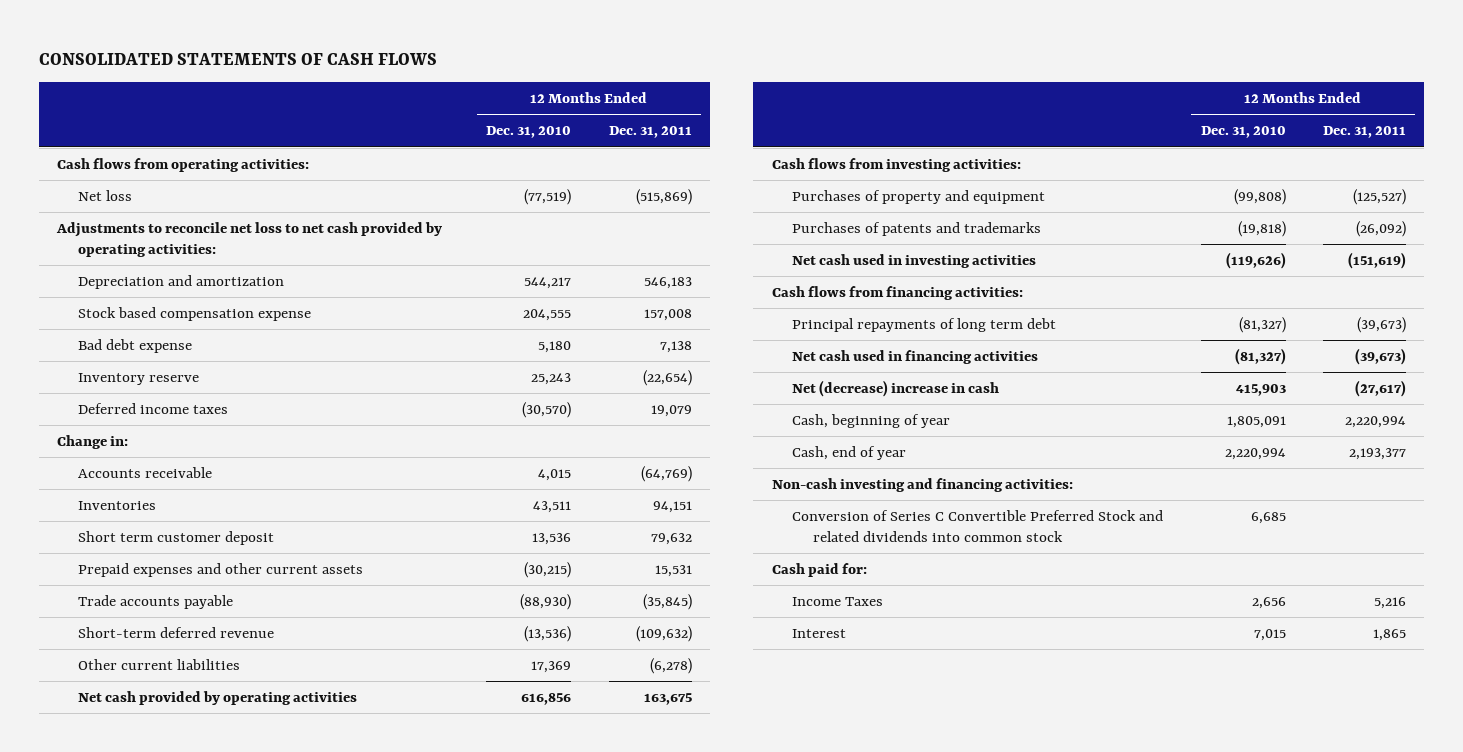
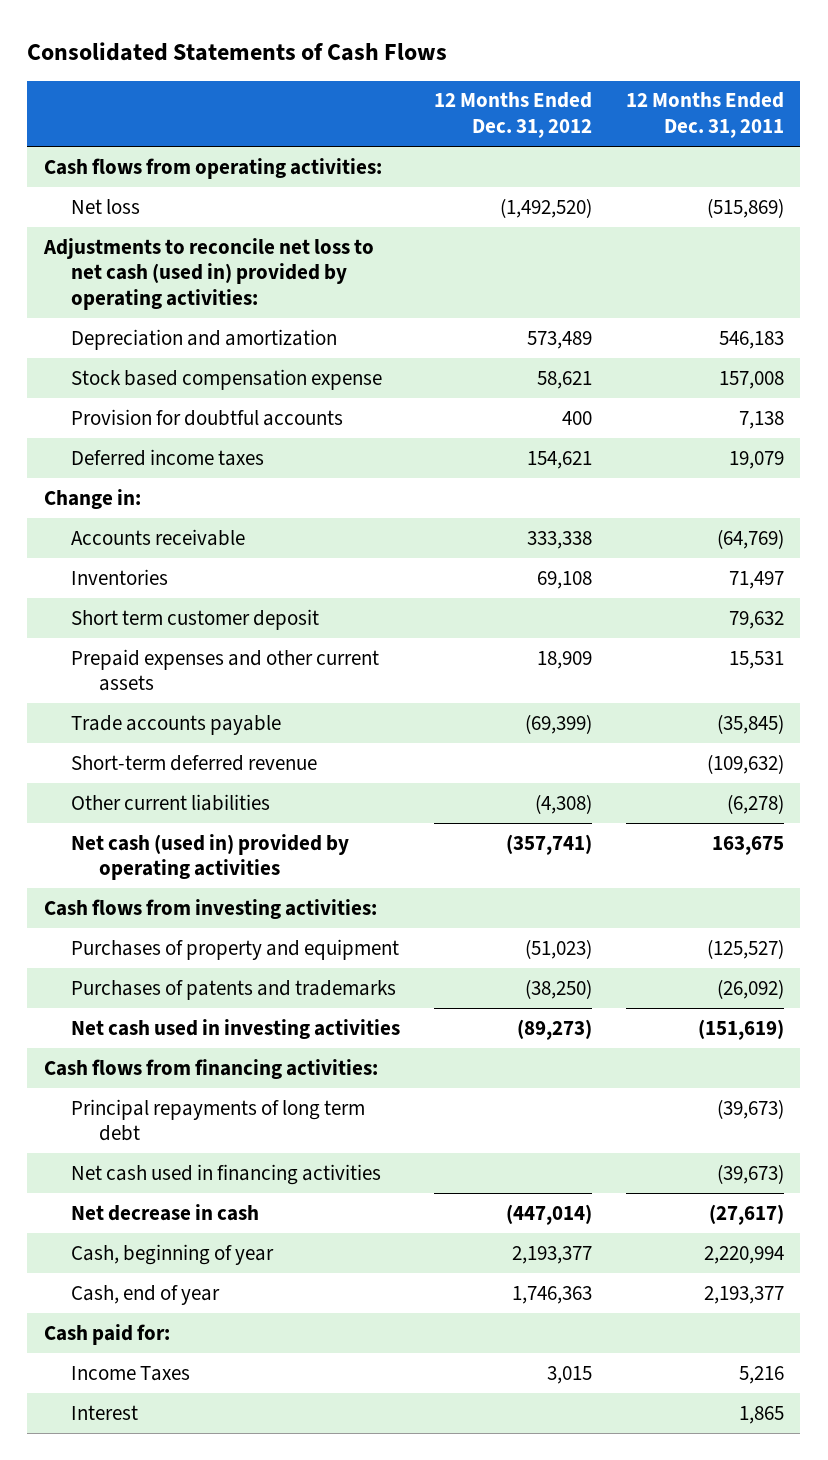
- CONSOLIDATED STATEMENTS OF CASH FLOWS
+ Consolidated Statements of Cash Flows
- | 12 Months Ended Dec. 31, 2010 | 12 Months Ended Dec. 31, 2011
+ | 12 Months Ended Dec. 31, 2012 | 12 Months Ended Dec. 31, 2011
- Adjustments to reconcile net loss to net cash provided by operating activities:
+ Adjustments to reconcile net loss to net cash (used in) provided by operating activities:
- Bad debt expense | 5,180 | 7,138
- Inventory reserve | 25,243 | (22,654)
+ Provision for doubtful accounts | 400 | 7,138
- Inventories | 43,511 | 94,151
+ Inventories | 69,108 | 71,497
- Net cash provided by operating activities | 616,856 | 163,675
+ Net cash (used in) provided by operating activities | (357,741) | 163,675
- Net (decrease) increase in cash | 415,903 | (27,617)
+ Net decrease in cash | (447,014) | (27,617)
- Non-cash investing and financing activities:
- Conversion of Series C Convertible Preferred Stock and related dividends into common stock | 6,685 |

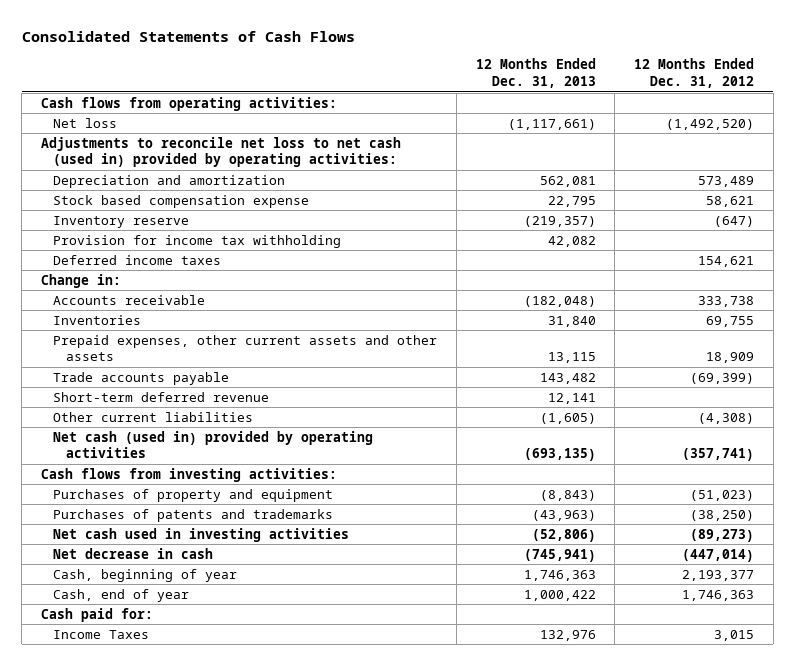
- | 12 Months Ended Dec. 31, 2012 | 12 Months Ended Dec. 31, 2011
+ | 12 Months Ended Dec. 31, 2013 | 12 Months Ended Dec. 31, 2012
- Provision for doubtful accounts | 400 | 7,138
+ Inventory reserve | (219,357) | (647)
+ Provision for income tax withholding | 42,082 |
- Accounts receivable | 333,338 | (64,769)
- Inventories | 69,108 | 71,497
- Short term customer deposit | | 79,632
- Prepaid expenses and other current assets | 18,909 | 15,531
+ Accounts receivable | (182,048) | 333,738
+ Inventories | 31,840 | 69,755
+ Prepaid expenses, other current assets and other assets | 13,115 | 18,909
- Cash flows from financing activities:
- Principal repayments of long term debt | | (39,673)
- Net cash used in financing activities | | (39,673)
- Interest | | 1,865

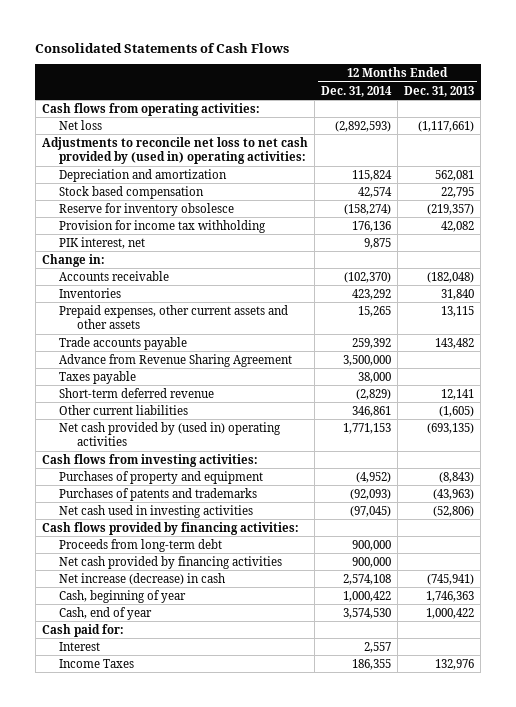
- | 12 Months Ended Dec. 31, 2013 | 12 Months Ended Dec. 31, 2012
+ | 12 Months Ended Dec. 31, 2014 | 12 Months Ended Dec. 31, 2013
- Adjustments to reconcile net loss to net cash (used in) provided by operating activities:
+ Adjustments to reconcile net loss to net cash provided by (used in) operating activities:
- Stock based compensation expense | 22,795 | 58,621
- Inventory reserve | (219,357) | (647)
+ Stock based compensation | 42,574 | 22,795
+ Reserve for inventory obsolesce | (158,274) | (219,357)
- Deferred income taxes | | 154,621
+ PIK interest, net | 9,875 |
+ Advance from Revenue Sharing Agreement | 3,500,000 |
+ Taxes payable | 38,000 |
- Net cash (used in) provided by operating activities | (693,135) | (357,741)
+ Net cash provided by (used in) operating activities | 1,771,153 | (693,135)
- Net decrease in cash | (745,941) | (447,014)
+ Cash flows provided by financing activities:
+ Proceeds from long-term debt | 900,000 |
+ Net cash provided by financing activities | 900,000 |
+ Net increase (decrease) in cash | 2,574,108 | (745,941)
+ Interest | 2,557 |

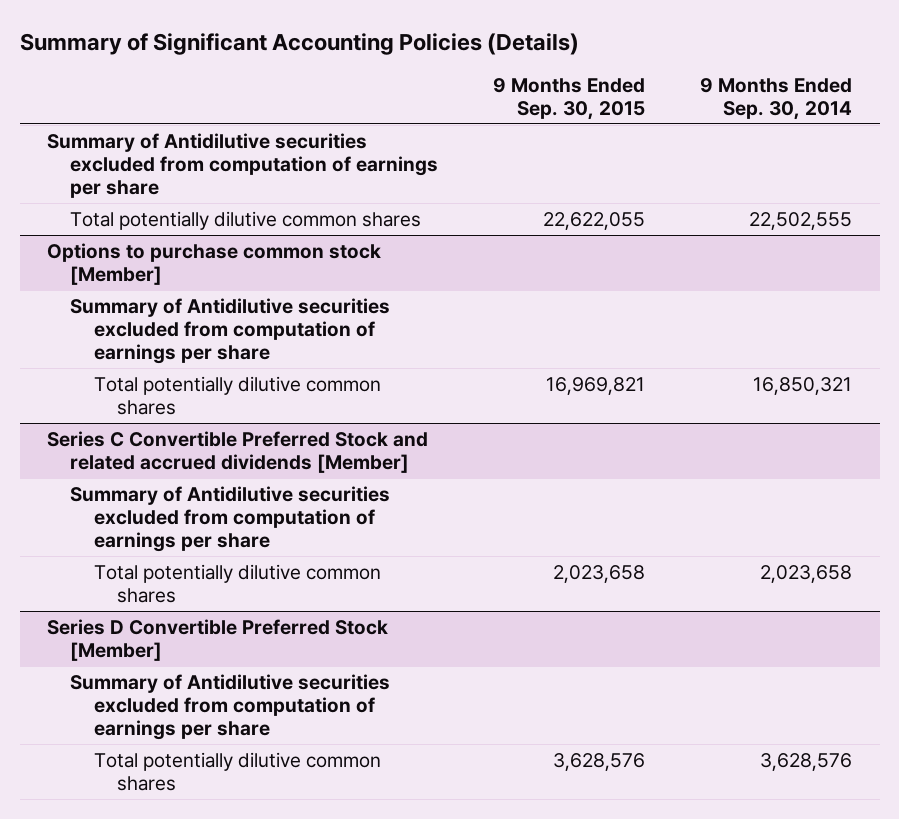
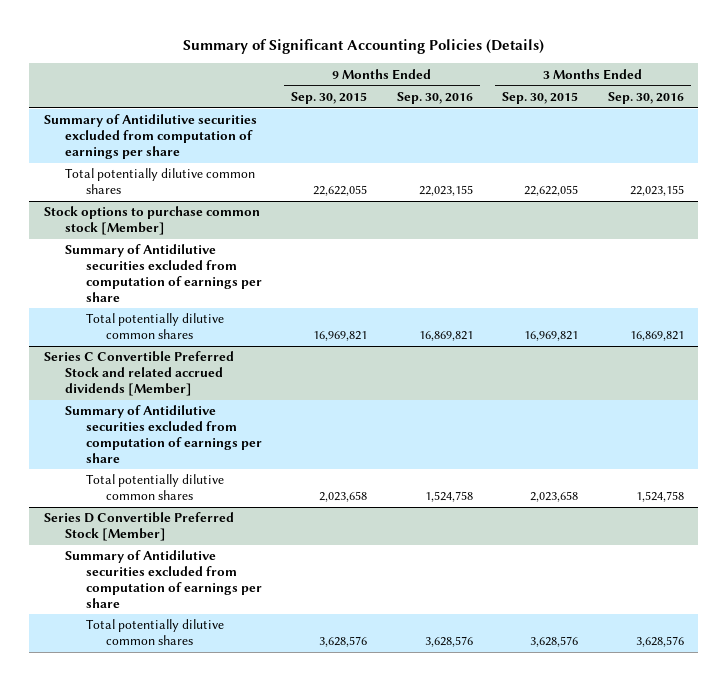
- | 9 Months Ended Sep. 30, 2015 | 9 Months Ended Sep. 30, 2014
+ | 9 Months Ended Sep. 30, 2015 | 9 Months Ended Sep. 30, 2016 | 3 Months Ended Sep. 30, 2015 | 3 Months Ended Sep. 30, 2016
- Options to purchase common stock [Member]
+ Stock options to purchase common stock [Member]

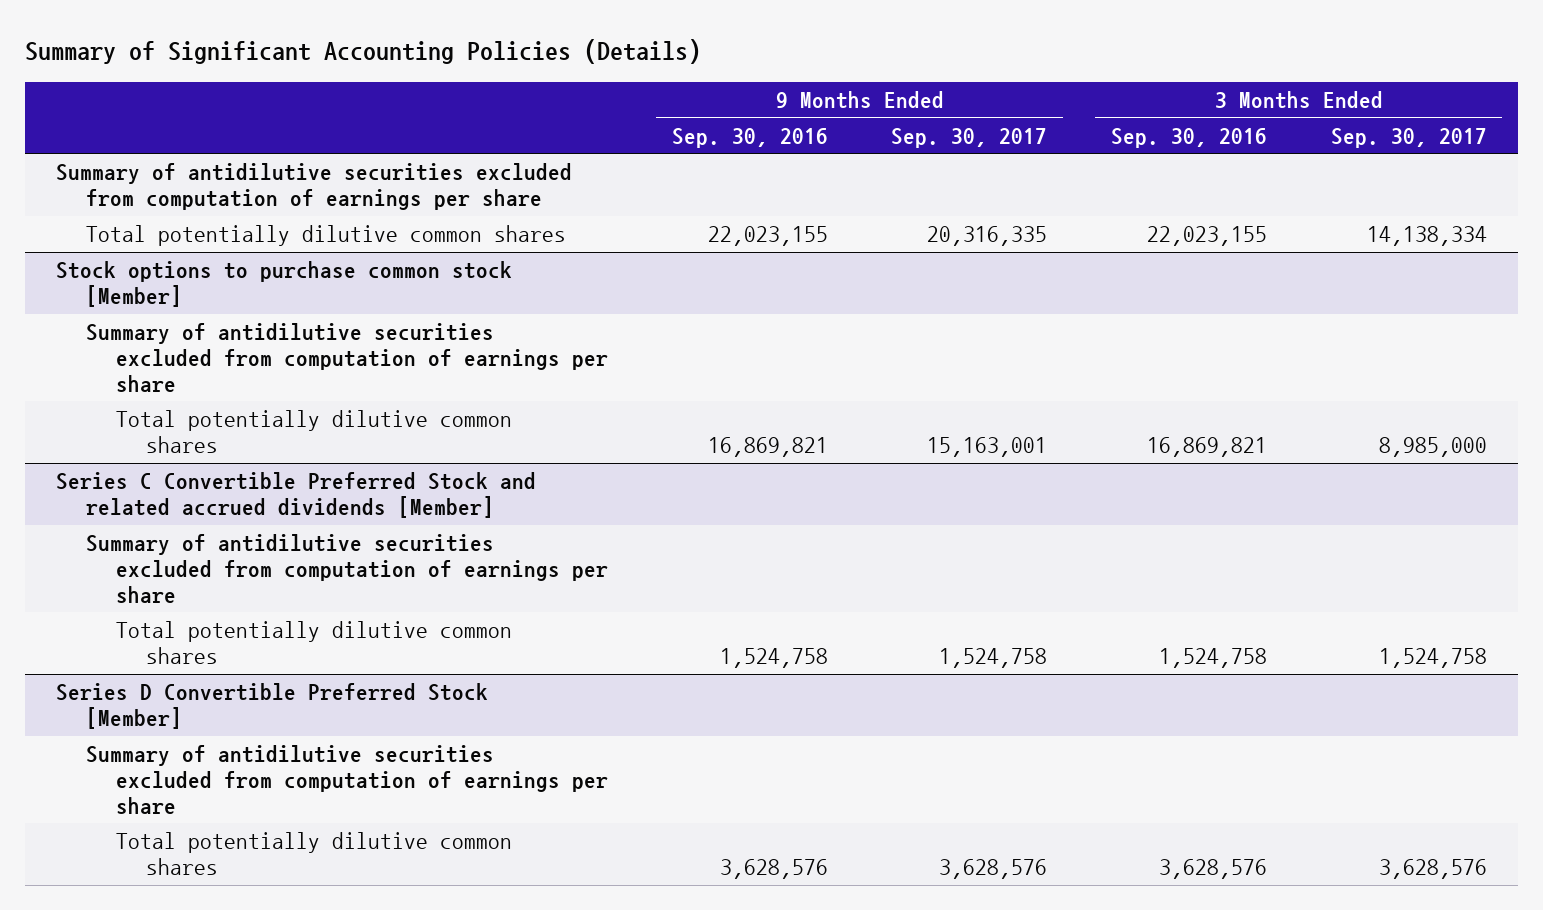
- | 9 Months Ended Sep. 30, 2015 | 9 Months Ended Sep. 30, 2016 | 3 Months Ended Sep. 30, 2015 | 3 Months Ended Sep. 30, 2016
+ | 9 Months Ended Sep. 30, 2016 | 9 Months Ended Sep. 30, 2017 | 3 Months Ended Sep. 30, 2016 | 3 Months Ended Sep. 30, 2017
- Summary of Antidilutive securities excluded from computation of earnings per share
+ Summary of antidilutive securities excluded from computation of earnings per share
@ Stock options to purchase common stock [Member]
- Summary of Antidilutive securities excluded from computation of earnings per share
+ Summary of antidilutive securities excluded from computation of earnings per share
@ Series C Convertible Preferred Stock and related accrued dividends [Member]
- Summary of Antidilutive securities excluded from computation of earnings per share
+ Summary of antidilutive securities excluded from computation of earnings per share
@ Series D Convertible Preferred Stock [Member]
- Summary of Antidilutive securities excluded from computation of earnings per share
+ Summary of antidilutive securities excluded from computation of earnings per share

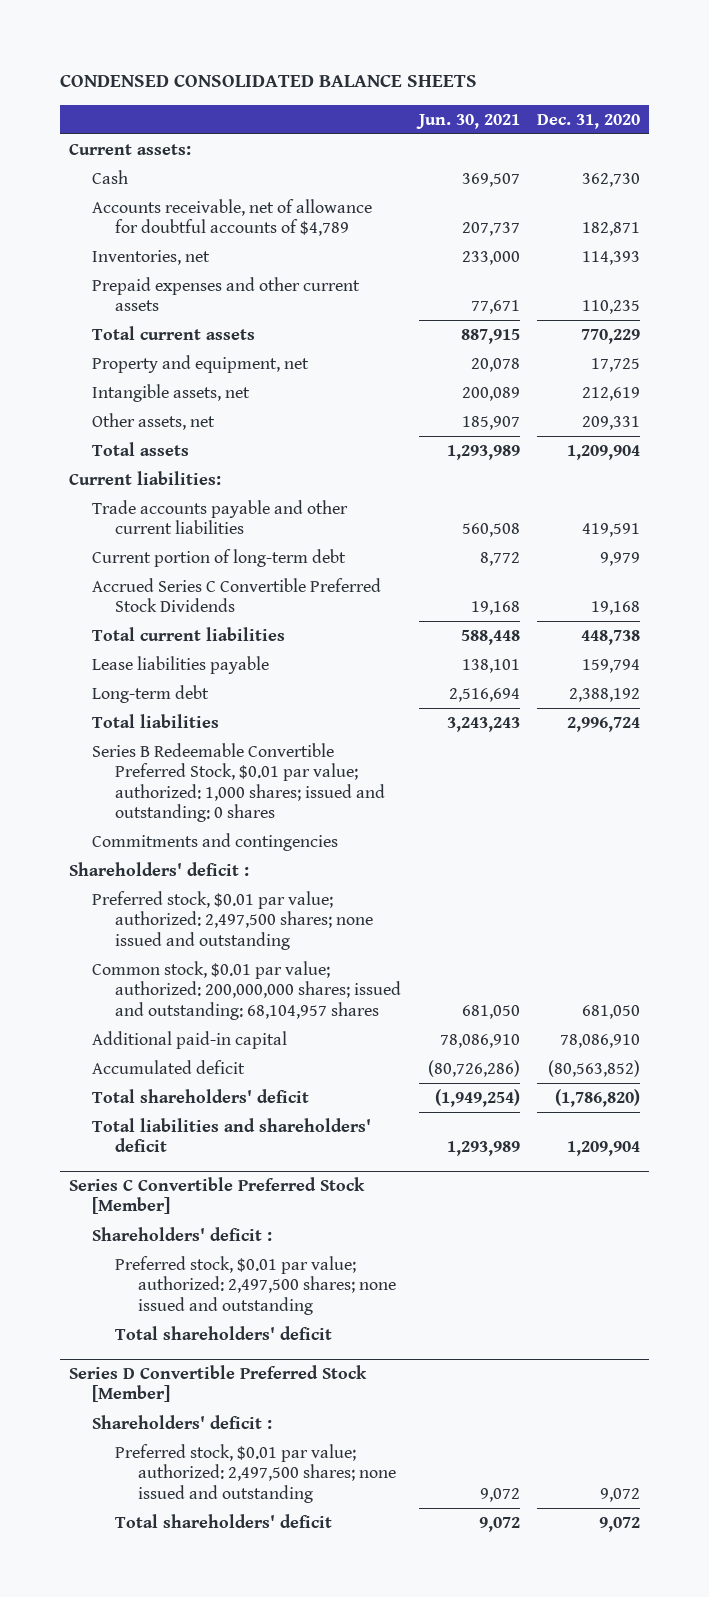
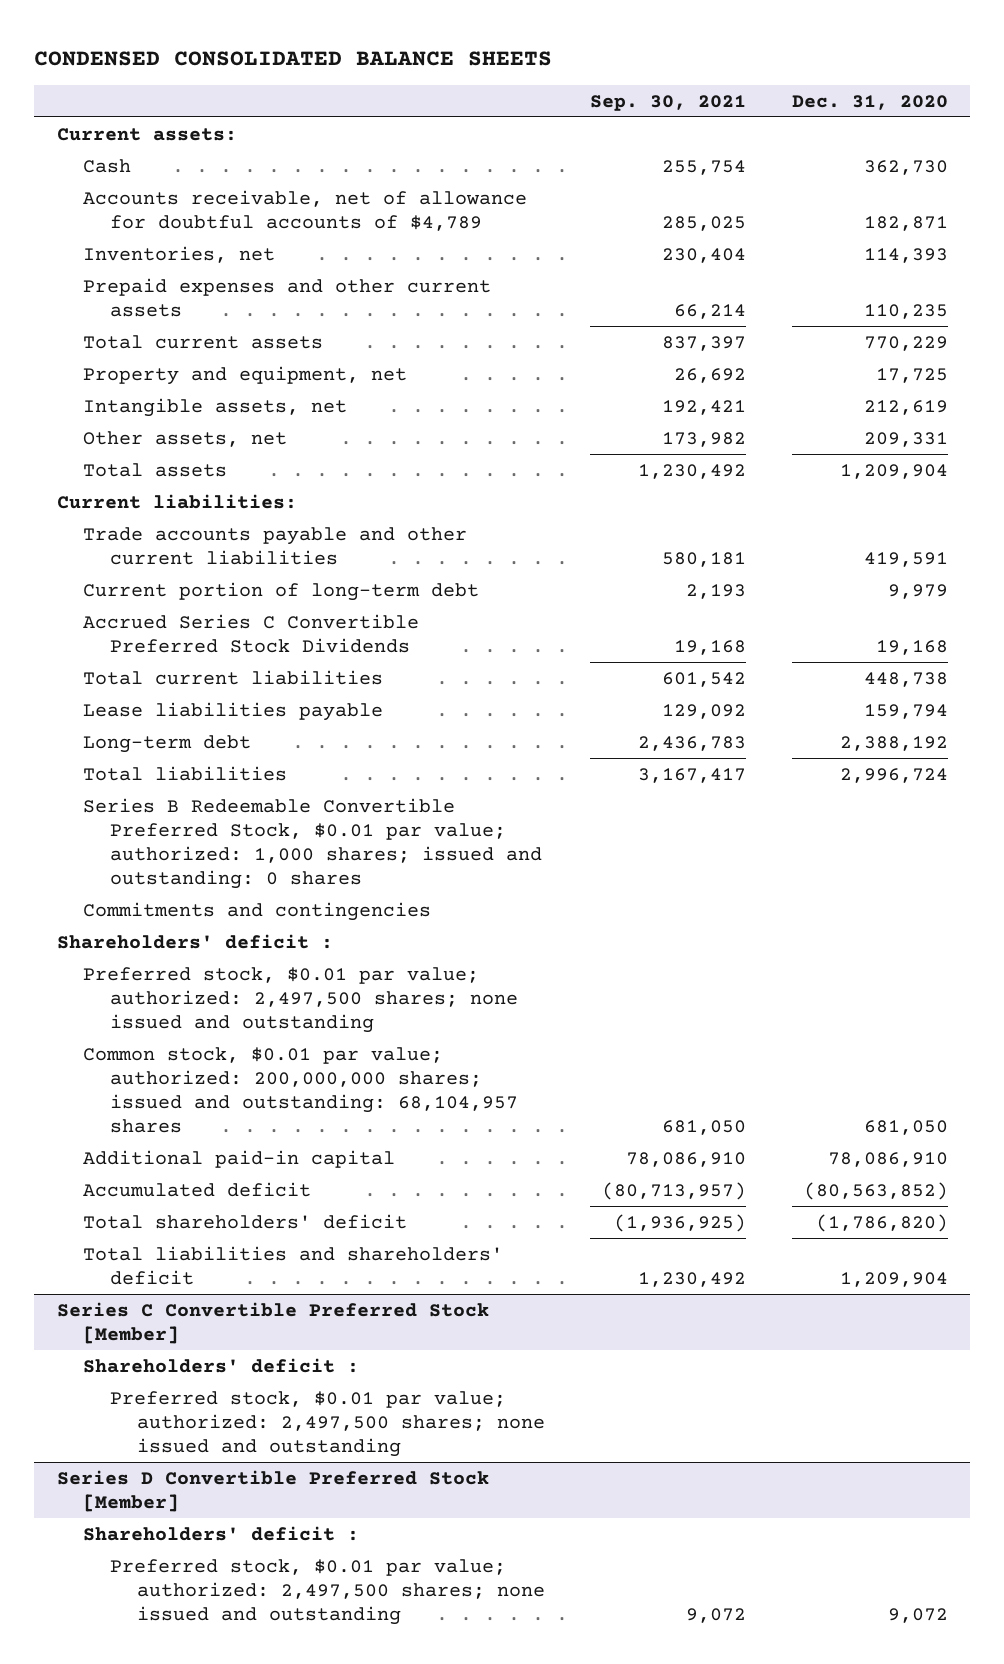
- | Jun. 30, 2021 | Dec. 31, 2020
+ | Sep. 30, 2021 | Dec. 31, 2020
@ Series C Convertible Preferred Stock [Member]
- Total shareholders' deficit
@ Series D Convertible Preferred Stock [Member]
- Total shareholders' deficit | 9,072 | 9,072

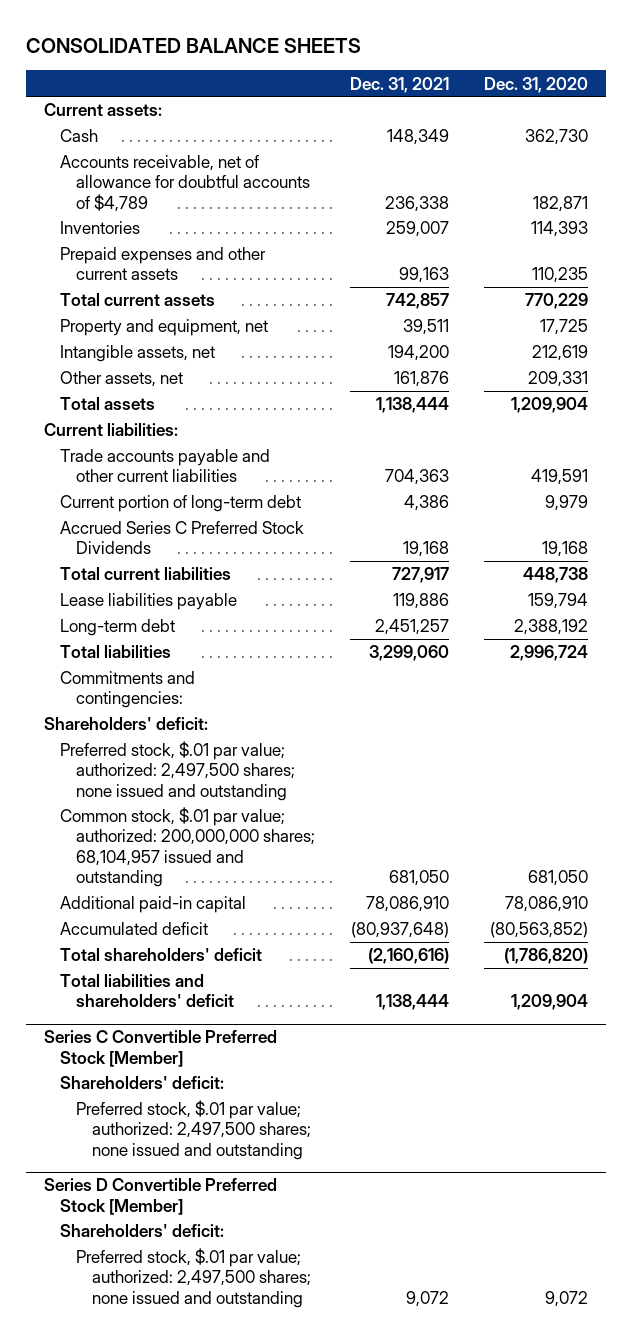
- CONDENSED CONSOLIDATED BALANCE SHEETS
+ CONSOLIDATED BALANCE SHEETS
- | Sep. 30, 2021 | Dec. 31, 2020
+ | Dec. 31, 2021 | Dec. 31, 2020
- Inventories, net | 230,404 | 114,393
+ Inventories | 259,007 | 114,393
- Accrued Series C Convertible Preferred Stock Dividends | 19,168 | 19,168
+ Accrued Series C Preferred Stock Dividends | 19,168 | 19,168
- Series B Redeemable Convertible Preferred Stock, $0.01 par value; authorized: 1,000 shares; issued and outstanding: 0 shares
- Commitments and contingencies
- Shareholders' deficit :
- Preferred stock, $0.01 par value; authorized: 2,497,500 shares; none issued and outstanding
- Common stock, $0.01 par value; authorized: 200,000,000 shares; issued and outstanding: 68,104,957 shares | 681,050 | 681,050
+ Commitments and contingencies:
+ Shareholders' deficit:
+ Preferred stock, $.01 par value; authorized: 2,497,500 shares; none issued and outstanding
+ Common stock, $.01 par value; authorized: 200,000,000 shares; 68,104,957 issued and outstanding | 681,050 | 681,050
@ Series C Convertible Preferred Stock [Member]
- Shareholders' deficit :
- Preferred stock, $0.01 par value; authorized: 2,497,500 shares; none issued and outstanding
+ Shareholders' deficit:
+ Preferred stock, $.01 par value; authorized: 2,497,500 shares; none issued and outstanding
@ Series D Convertible Preferred Stock [Member]
- Shareholders' deficit :
- Preferred stock, $0.01 par value; authorized: 2,497,500 shares; none issued and outstanding | 9,072 | 9,072
+ Shareholders' deficit:
+ Preferred stock, $.01 par value; authorized: 2,497,500 shares; none issued and outstanding | 9,072 | 9,072

